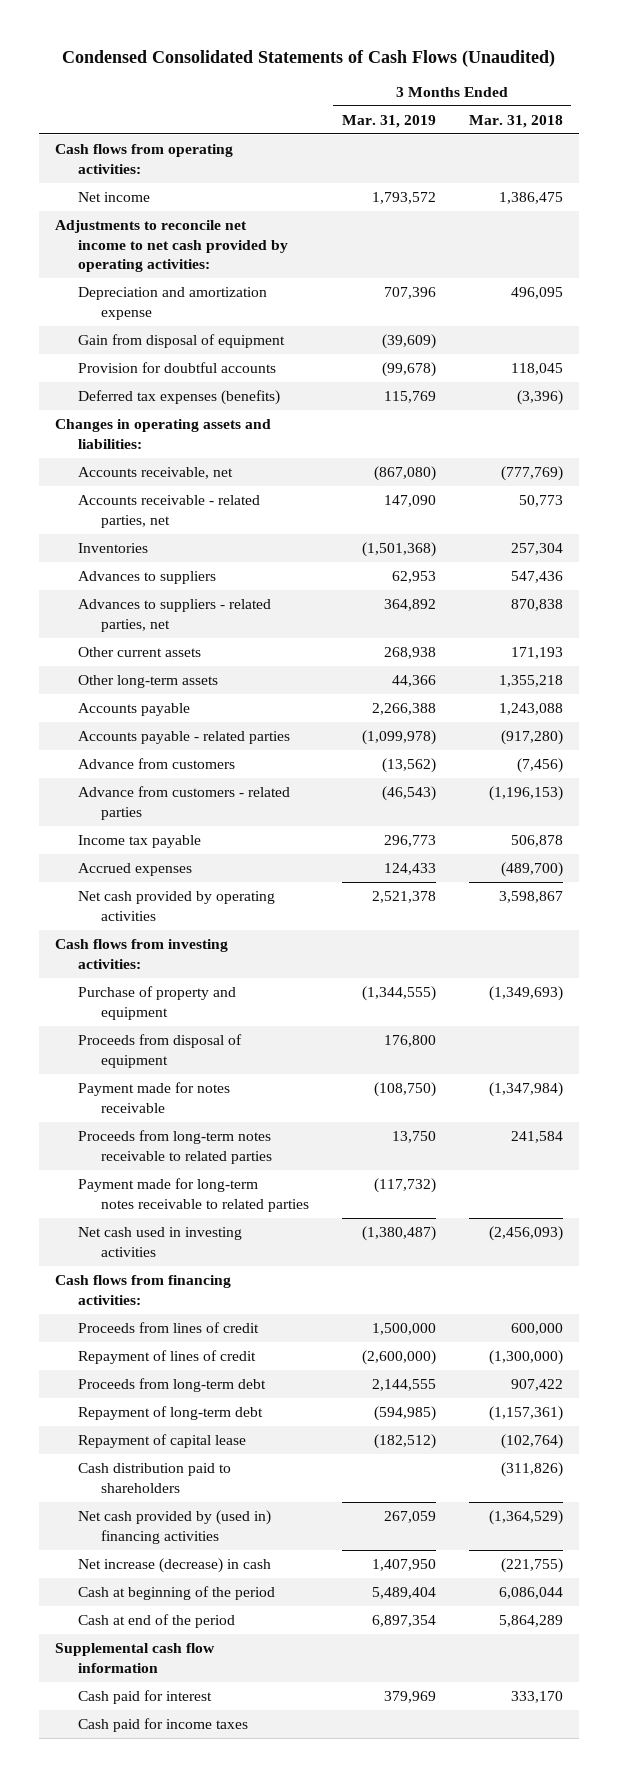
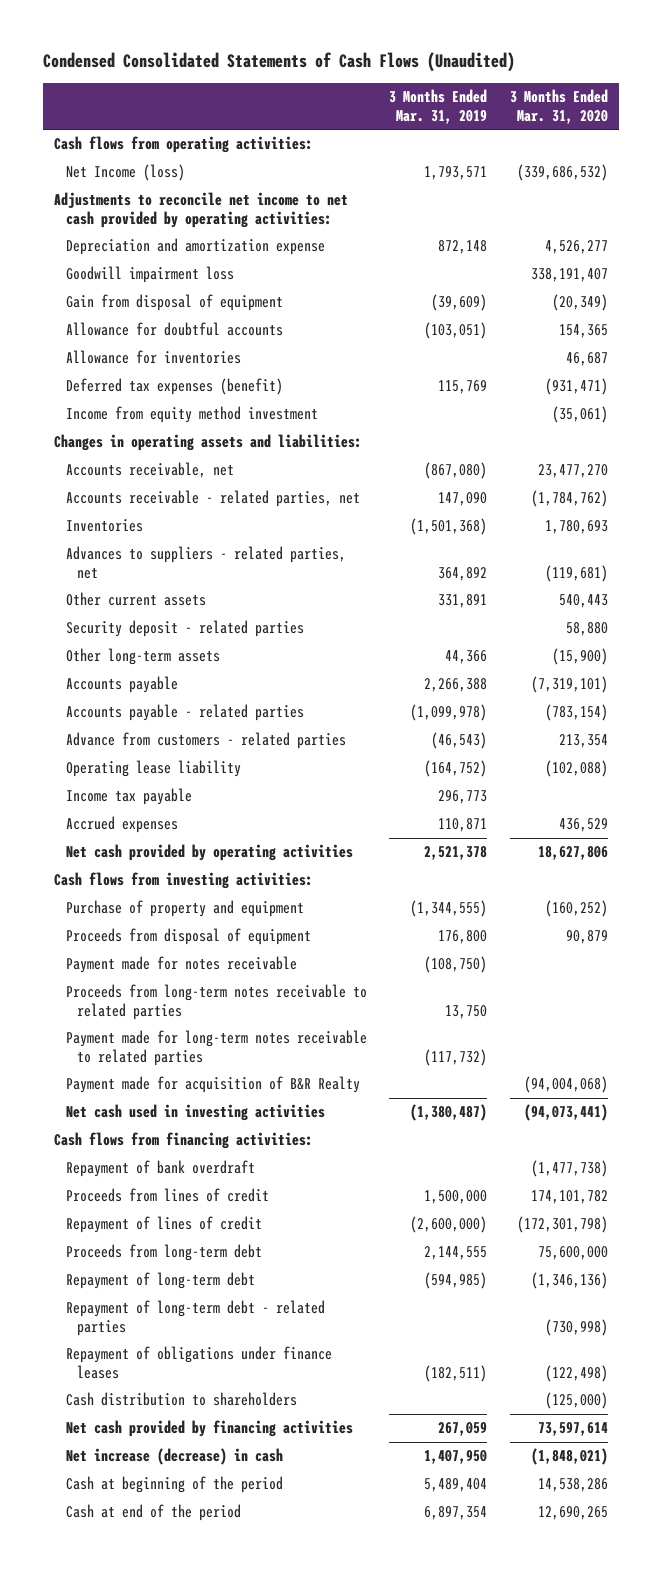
- | 3 Months Ended Mar. 31, 2019 | 3 Months Ended Mar. 31, 2018
+ | 3 Months Ended Mar. 31, 2019 | 3 Months Ended Mar. 31, 2020
- Net income | 1,793,572 | 1,386,475
+ Net Income (loss) | 1,793,571 | (339,686,532)
- Depreciation and amortization expense | 707,396 | 496,095
+ Depreciation and amortization expense | 872,148 | 4,526,277
+ Goodwill impairment loss | | 338,191,407
- Provision for doubtful accounts | (99,678) | 118,045
- Deferred tax expenses (benefits) | 115,769 | (3,396)
+ Allowance for doubtful accounts | (103,051) | 154,365
+ Allowance for inventories | | 46,687
+ Deferred tax expenses (benefit) | 115,769 | (931,471)
+ Income from equity method investment | | (35,061)
- Advances to suppliers | 62,953 | 547,436
- Other current assets | 268,938 | 171,193
+ Other current assets | 331,891 | 540,443
+ Security deposit - related parties | | 58,880
- Advance from customers | (13,562) | (7,456)
+ Operating lease liability | (164,752) | (102,088)
- Accrued expenses | 124,433 | (489,700)
+ Accrued expenses | 110,871 | 436,529
+ Payment made for acquisition of B&R Realty | | (94,004,068)
+ Repayment of bank overdraft | | (1,477,738)
- Repayment of capital lease | (182,512) | (102,764)
- Cash distribution paid to shareholders | | (311,826)
- Net cash provided by (used in) financing activities | 267,059 | (1,364,529)
+ Repayment of long-term debt - related parties | | (730,998)
+ Repayment of obligations under finance leases | (182,511) | (122,498)
+ Cash distribution to shareholders | | (125,000)
+ Net cash provided by financing activities | 267,059 | 73,597,614
- Supplemental cash flow information
- Cash paid for interest | 379,969 | 333,170
- Cash paid for income taxes

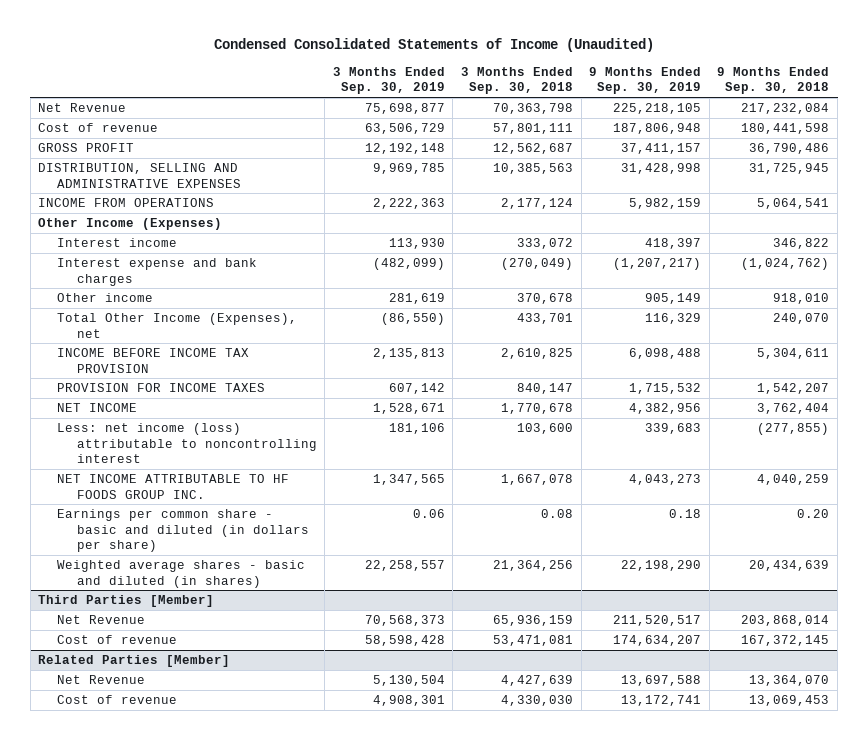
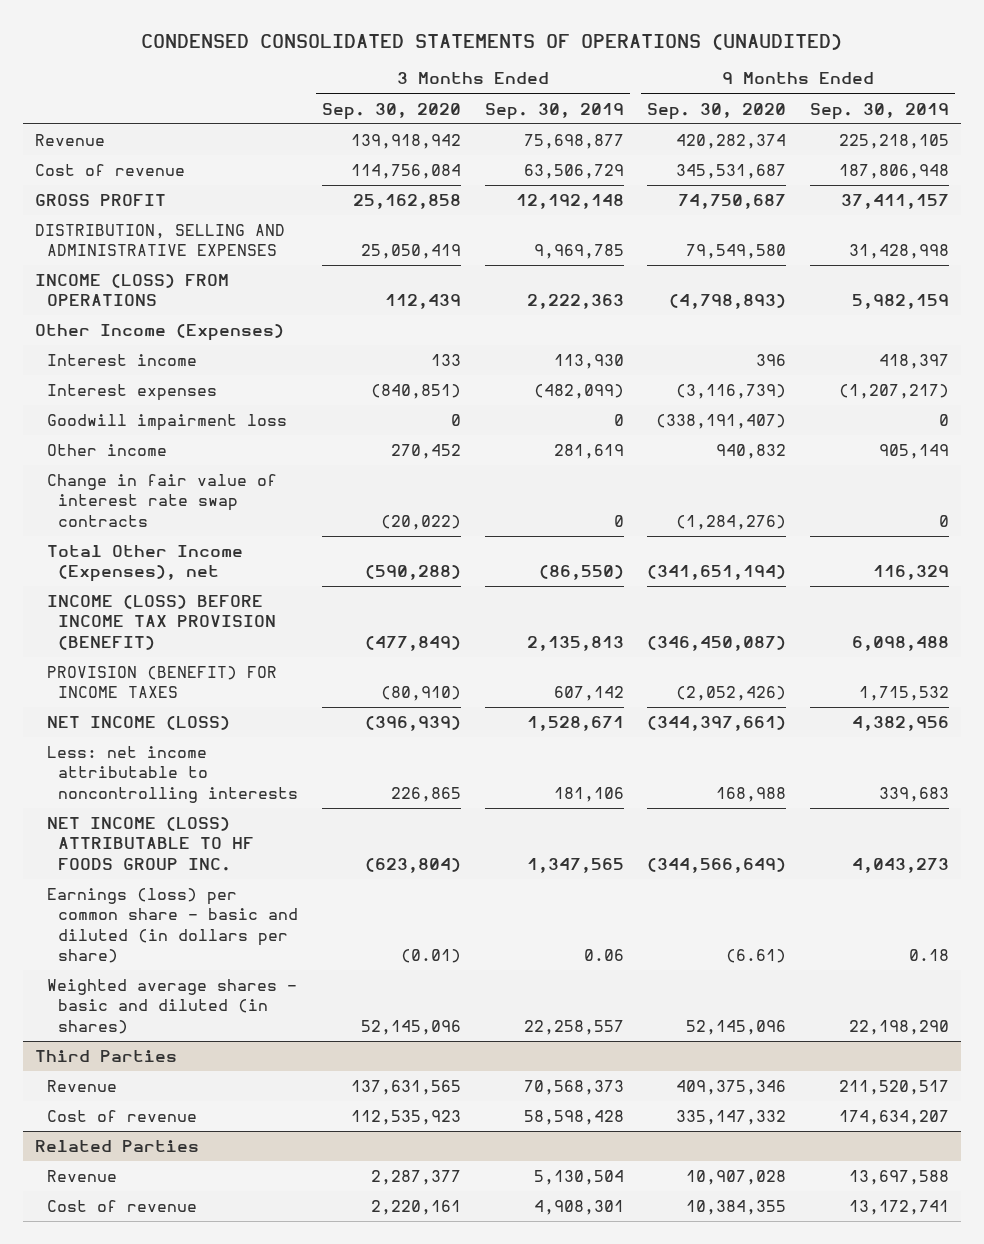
- Condensed Consolidated Statements of Income (Unaudited)
+ CONDENSED CONSOLIDATED STATEMENTS OF OPERATIONS (UNAUDITED)
- | 3 Months Ended Sep. 30, 2019 | 3 Months Ended Sep. 30, 2018 | 9 Months Ended Sep. 30, 2019 | 9 Months Ended Sep. 30, 2018
+ | 3 Months Ended Sep. 30, 2020 | 3 Months Ended Sep. 30, 2019 | 9 Months Ended Sep. 30, 2020 | 9 Months Ended Sep. 30, 2019
- Net Revenue | 75,698,877 | 70,363,798 | 225,218,105 | 217,232,084
+ Revenue | 139,918,942 | 75,698,877 | 420,282,374 | 225,218,105
- INCOME FROM OPERATIONS | 2,222,363 | 2,177,124 | 5,982,159 | 5,064,541
+ INCOME (LOSS) FROM OPERATIONS | 112,439 | 2,222,363 | (4,798,893) | 5,982,159
- Interest expense and bank charges | (482,099) | (270,049) | (1,207,217) | (1,024,762)
+ Interest expenses | (840,851) | (482,099) | (3,116,739) | (1,207,217)
+ Goodwill impairment loss | 0 | 0 | (338,191,407) | 0
+ Change in fair value of interest rate swap contracts | (20,022) | 0 | (1,284,276) | 0
- INCOME BEFORE INCOME TAX PROVISION | 2,135,813 | 2,610,825 | 6,098,488 | 5,304,611
- PROVISION FOR INCOME TAXES | 607,142 | 840,147 | 1,715,532 | 1,542,207
- NET INCOME | 1,528,671 | 1,770,678 | 4,382,956 | 3,762,404
- Less: net income (loss) attributable to noncontrolling interest | 181,106 | 103,600 | 339,683 | (277,855)
- NET INCOME ATTRIBUTABLE TO HF FOODS GROUP INC. | 1,347,565 | 1,667,078 | 4,043,273 | 4,040,259
- Earnings per common share - basic and diluted (in dollars per share) | 0.06 | 0.08 | 0.18 | 0.20
+ INCOME (LOSS) BEFORE INCOME TAX PROVISION (BENEFIT) | (477,849) | 2,135,813 | (346,450,087) | 6,098,488
+ PROVISION (BENEFIT) FOR INCOME TAXES | (80,910) | 607,142 | (2,052,426) | 1,715,532
+ NET INCOME (LOSS) | (396,939) | 1,528,671 | (344,397,661) | 4,382,956
+ Less: net income attributable to noncontrolling interests | 226,865 | 181,106 | 168,988 | 339,683
+ NET INCOME (LOSS) ATTRIBUTABLE TO HF FOODS GROUP INC. | (623,804) | 1,347,565 | (344,566,649) | 4,043,273
+ Earnings (loss) per common share - basic and diluted (in dollars per share) | (0.01) | 0.06 | (6.61) | 0.18
- Third Parties [Member]
- Net Revenue | 70,568,373 | 65,936,159 | 211,520,517 | 203,868,014
+ Third Parties
+ Revenue | 137,631,565 | 70,568,373 | 409,375,346 | 211,520,517
- Related Parties [Member]
- Net Revenue | 5,130,504 | 4,427,639 | 13,697,588 | 13,364,070
+ Related Parties
+ Revenue | 2,287,377 | 5,130,504 | 10,907,028 | 13,697,588

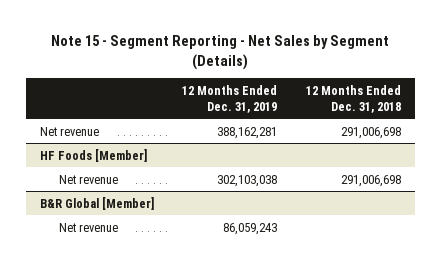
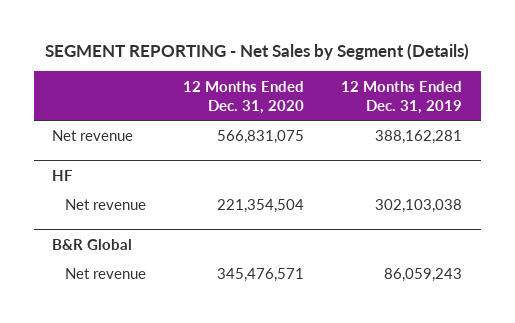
- Note 15 - Segment Reporting - Net Sales by Segment (Details)
+ SEGMENT REPORTING - Net Sales by Segment (Details)
- | 12 Months Ended Dec. 31, 2019 | 12 Months Ended Dec. 31, 2018
+ | 12 Months Ended Dec. 31, 2020 | 12 Months Ended Dec. 31, 2019
- HF Foods [Member]
+ HF
- B&R Global [Member]
+ B&R Global

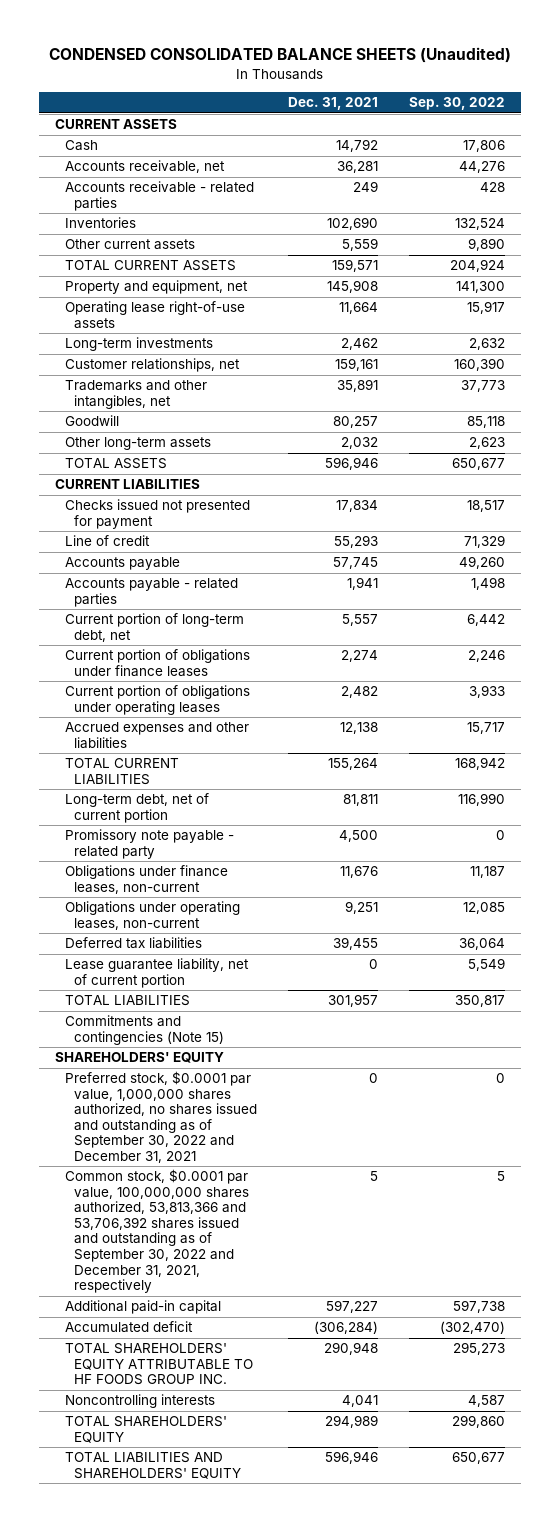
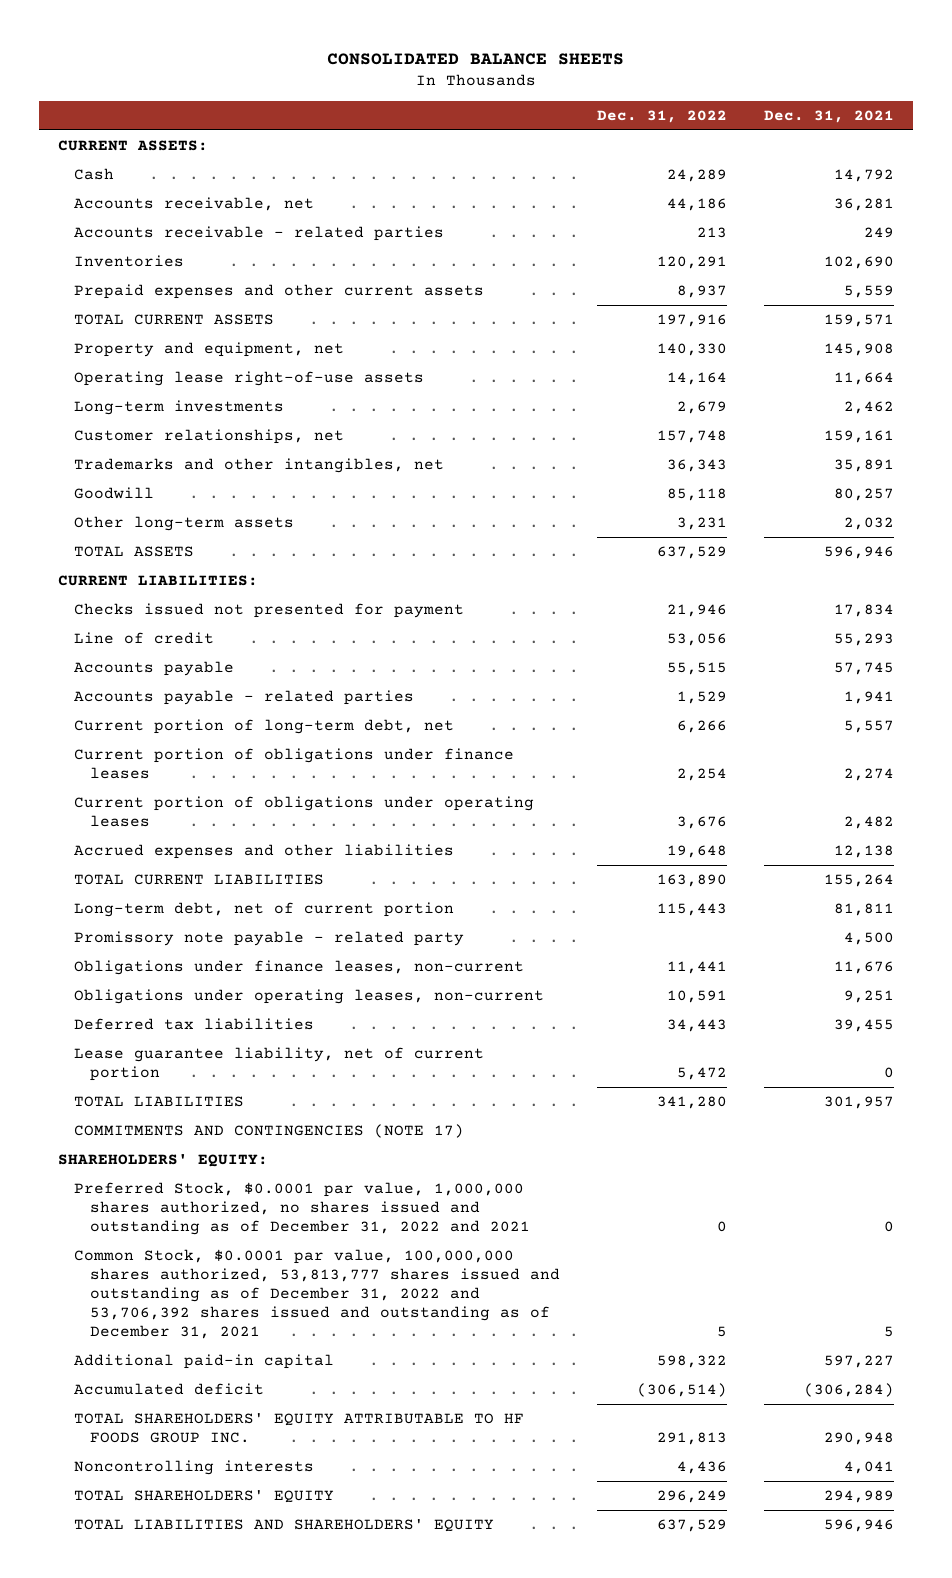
- CONDENSED CONSOLIDATED BALANCE SHEETS (Unaudited)
+ CONSOLIDATED BALANCE SHEETS
- | Dec. 31, 2021 | Sep. 30, 2022
+ | Dec. 31, 2022 | Dec. 31, 2021
- CURRENT ASSETS
+ CURRENT ASSETS:
- Other current assets | 5,559 | 9,890
+ Prepaid expenses and other current assets | 8,937 | 5,559
- CURRENT LIABILITIES
+ CURRENT LIABILITIES:
- Commitments and contingencies (Note 15)
- SHAREHOLDERS' EQUITY
- Preferred stock, $0.0001 par value, 1,000,000 shares authorized, no shares issued and outstanding as of September 30, 2022 and December 31, 2021 | 0 | 0
- Common stock, $0.0001 par value, 100,000,000 shares authorized, 53,813,366 and 53,706,392 shares issued and outstanding as of September 30, 2022 and December 31, 2021, respectively | 5 | 5
+ COMMITMENTS AND CONTINGENCIES (NOTE 17)
+ SHAREHOLDERS' EQUITY:
+ Preferred Stock, $0.0001 par value, 1,000,000 shares authorized, no shares issued and outstanding as of December 31, 2022 and 2021 | 0 | 0
+ Common Stock, $0.0001 par value, 100,000,000 shares authorized, 53,813,777 shares issued and outstanding as of December 31, 2022 and 53,706,392 shares issued and outstanding as of December 31, 2021 | 5 | 5

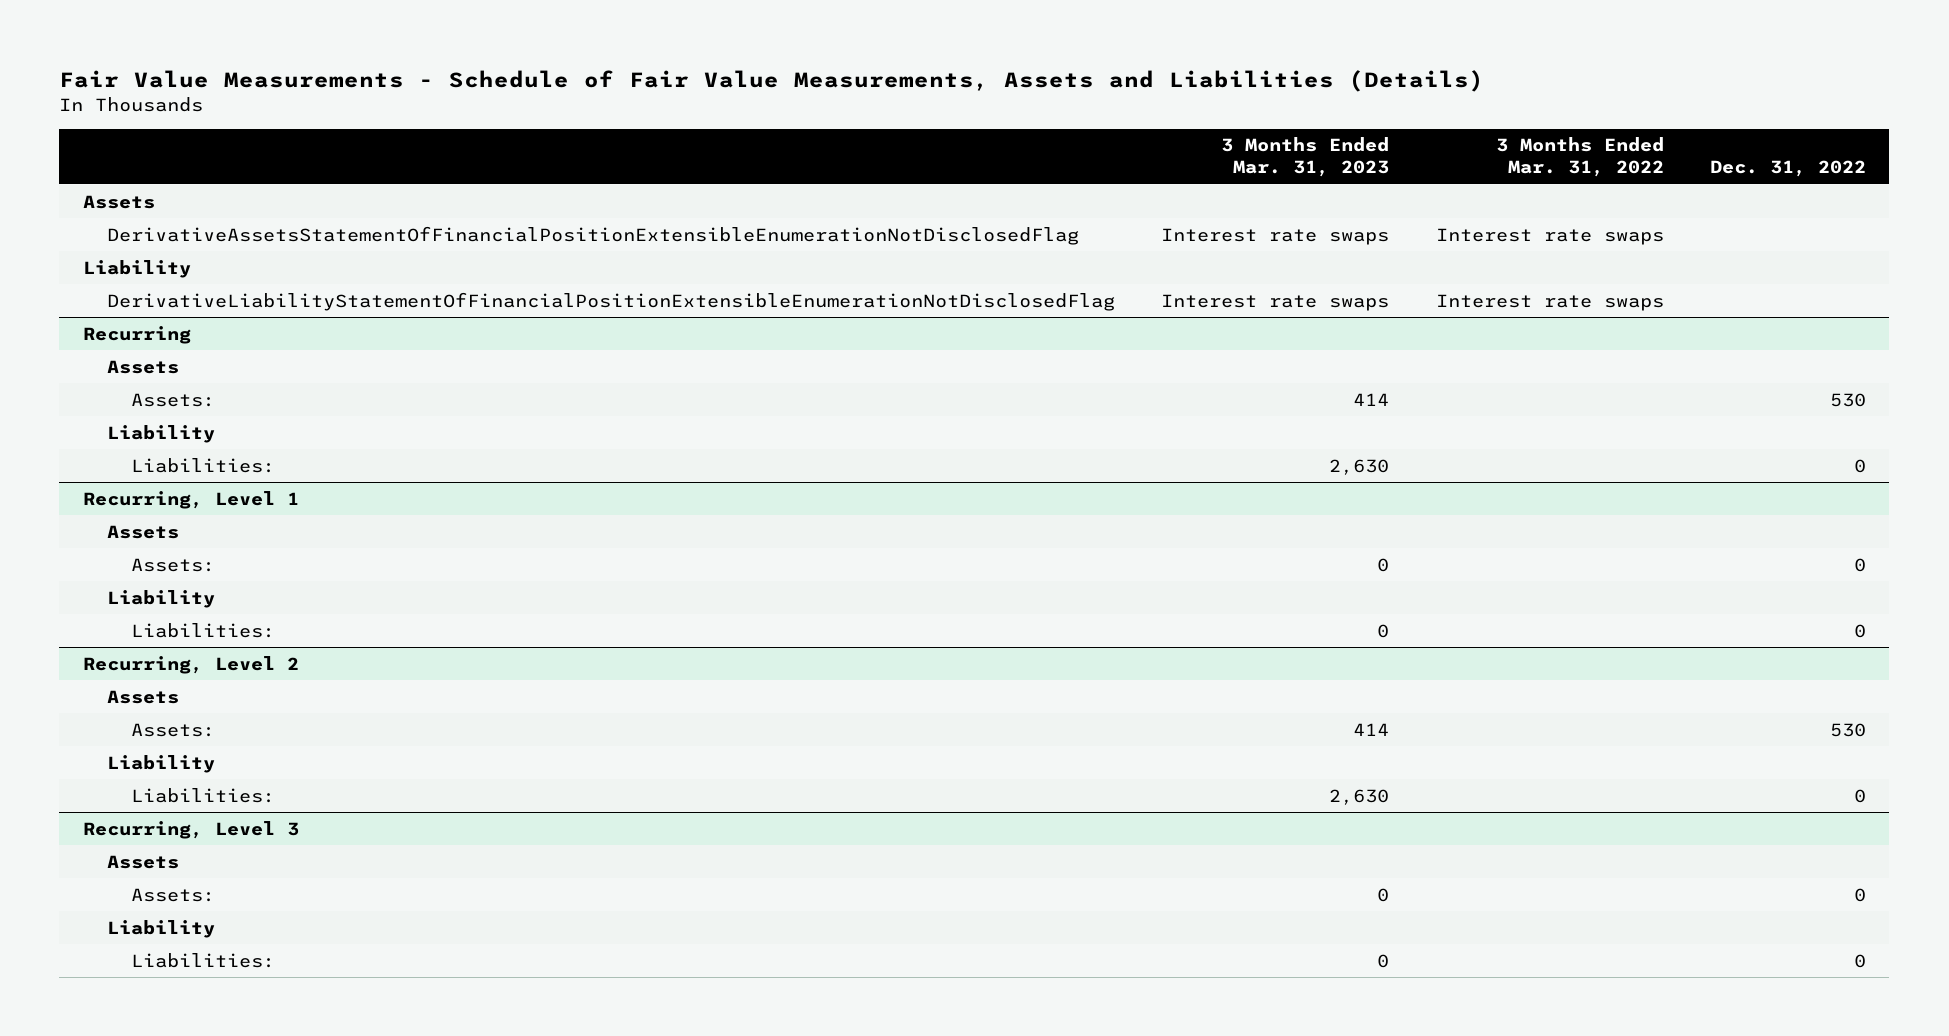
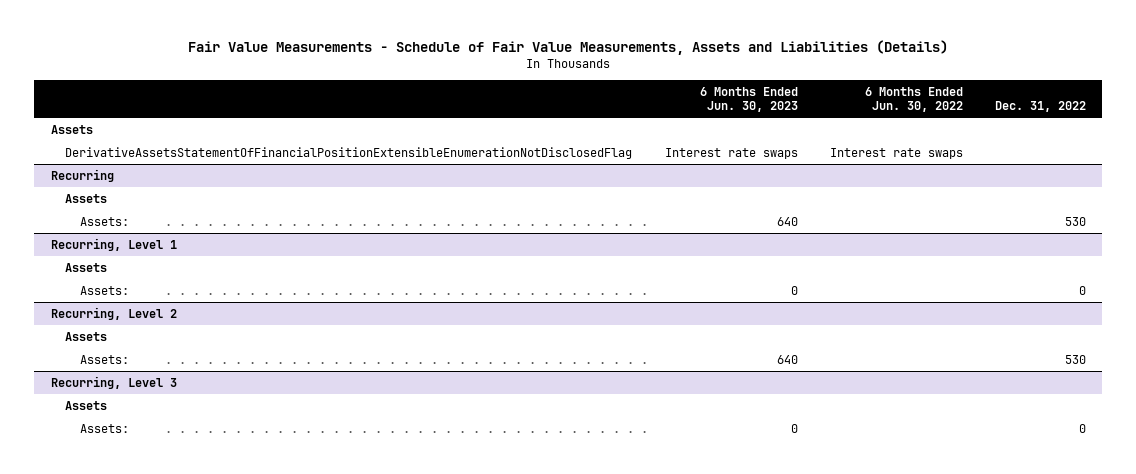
- | 3 Months Ended Mar. 31, 2023 | 3 Months Ended Mar. 31, 2022 | Dec. 31, 2022
+ | 6 Months Ended Jun. 30, 2023 | 6 Months Ended Jun. 30, 2022 | Dec. 31, 2022
- Liability
- DerivativeLiabilityStatementOfFinancialPositionExtensibleEnumerationNotDisclosedFlag | Interest rate swaps | Interest rate swaps |
@ Recurring
- Liability
- Liabilities: | 2,630 | | 0
@ Recurring, Level 1
- Liability
- Liabilities: | 0 | | 0
@ Recurring, Level 2
- Liability
- Liabilities: | 2,630 | | 0
@ Recurring, Level 3
- Liability
- Liabilities: | 0 | | 0

